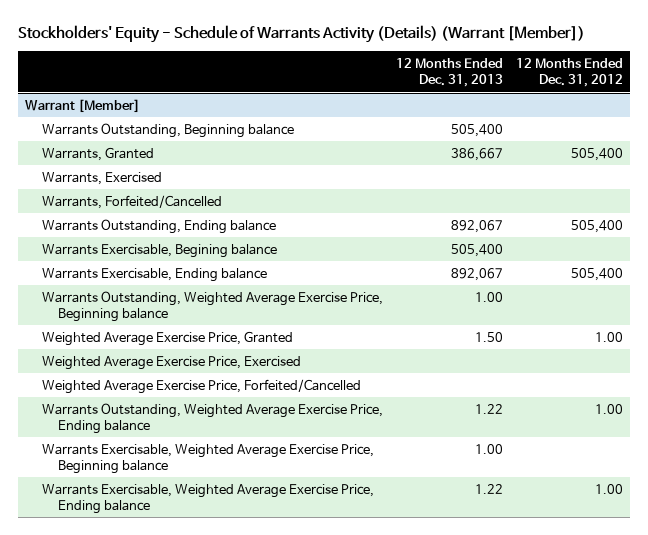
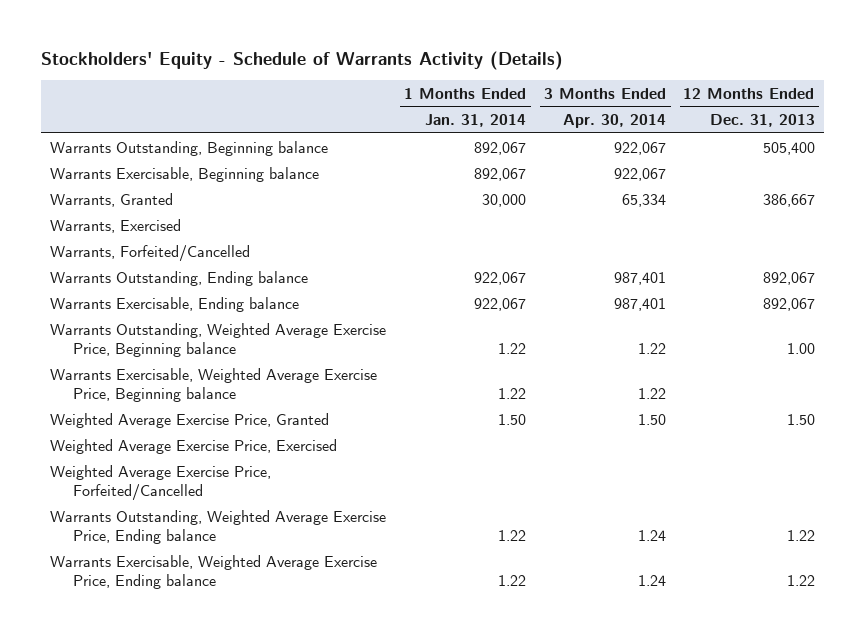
- Stockholders' Equity - Schedule of Warrants Activity (Details) (Warrant [Member])
+ Stockholders' Equity - Schedule of Warrants Activity (Details)
- | 12 Months Ended Dec. 31, 2013 | 12 Months Ended Dec. 31, 2012
+ | 1 Months Ended Jan. 31, 2014 | 3 Months Ended Apr. 30, 2014 | 12 Months Ended Dec. 31, 2013
- Warrant [Member]
+ Warrants Exercisable, Beginning balance | 892,067 | 922,067 |
- Warrants Exercisable, Begining balance | 505,400 |
+ Warrants Exercisable, Weighted Average Exercise Price, Beginning balance | 1.22 | 1.22 |
- Warrants Exercisable, Weighted Average Exercise Price, Beginning balance | 1.00 |

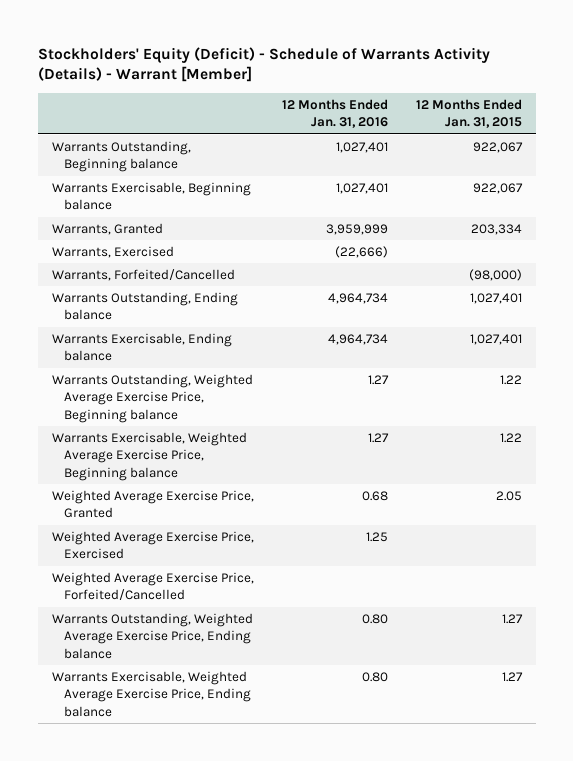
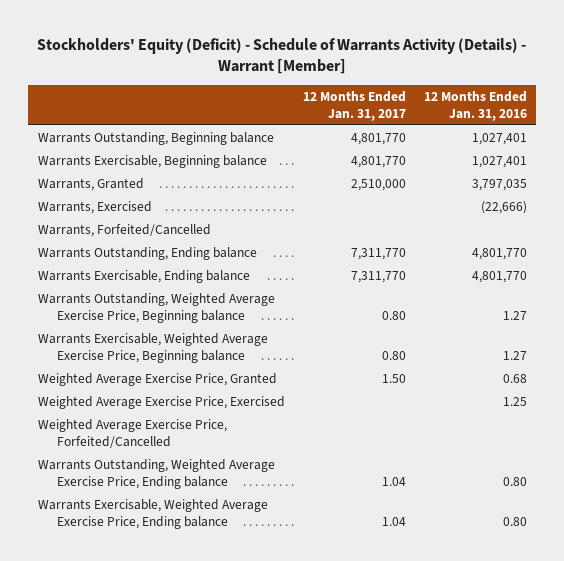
- | 12 Months Ended Jan. 31, 2016 | 12 Months Ended Jan. 31, 2015
+ | 12 Months Ended Jan. 31, 2017 | 12 Months Ended Jan. 31, 2016
- Warrants, Granted | 3,959,999 | 203,334
+ Warrants, Granted | 2,510,000 | 3,797,035
- Warrants Outstanding, Ending balance | 4,964,734 | 1,027,401
- Warrants Exercisable, Ending balance | 4,964,734 | 1,027,401
+ Warrants Outstanding, Ending balance | 7,311,770 | 4,801,770
+ Warrants Exercisable, Ending balance | 7,311,770 | 4,801,770

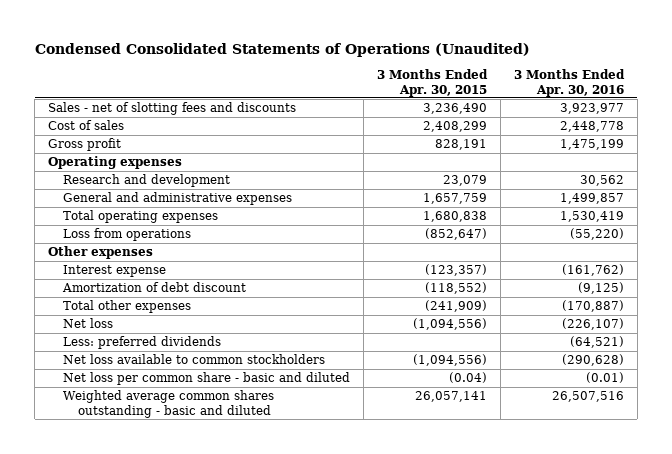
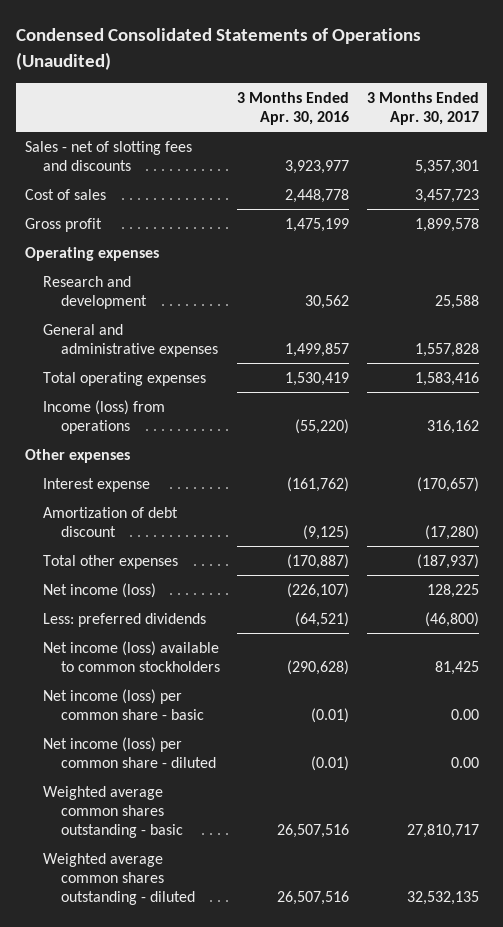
- | 3 Months Ended Apr. 30, 2015 | 3 Months Ended Apr. 30, 2016
+ | 3 Months Ended Apr. 30, 2016 | 3 Months Ended Apr. 30, 2017
- Loss from operations | (852,647) | (55,220)
+ Income (loss) from operations | (55,220) | 316,162
- Net loss | (1,094,556) | (226,107)
+ Net income (loss) | (226,107) | 128,225
- Net loss available to common stockholders | (1,094,556) | (290,628)
- Net loss per common share - basic and diluted | (0.04) | (0.01)
- Weighted average common shares outstanding - basic and diluted | 26,057,141 | 26,507,516
+ Net income (loss) available to common stockholders | (290,628) | 81,425
+ Net income (loss) per common share - basic | (0.01) | 0.00
+ Net income (loss) per common share - diluted | (0.01) | 0.00
+ Weighted average common shares outstanding - basic | 26,507,516 | 27,810,717
+ Weighted average common shares outstanding - diluted | 26,507,516 | 32,532,135

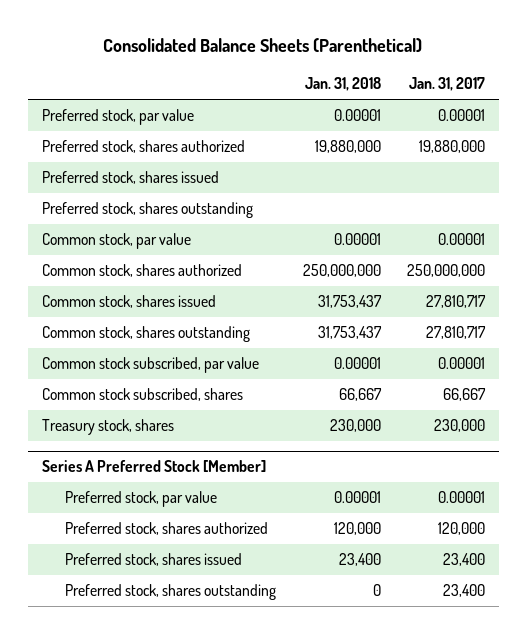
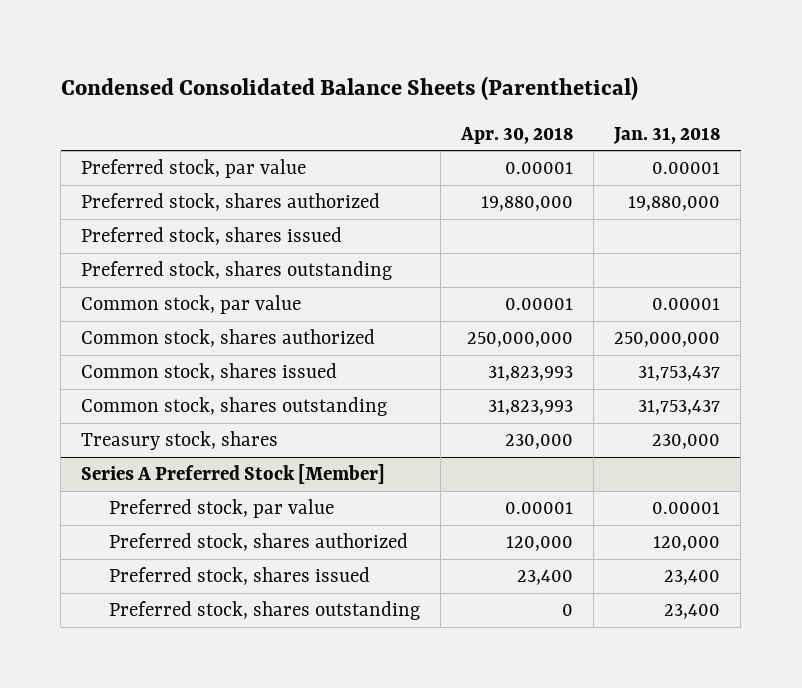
- Consolidated Balance Sheets (Parenthetical)
+ Condensed Consolidated Balance Sheets (Parenthetical)
- | Jan. 31, 2018 | Jan. 31, 2017
+ | Apr. 30, 2018 | Jan. 31, 2018
- Common stock subscribed, par value | 0.00001 | 0.00001
- Common stock subscribed, shares | 66,667 | 66,667
@ Series A Preferred Stock [Member]
- Preferred stock, shares outstanding | 0 | 23,400
+ Preferred stock, shares outstanding | 0 | 23,400

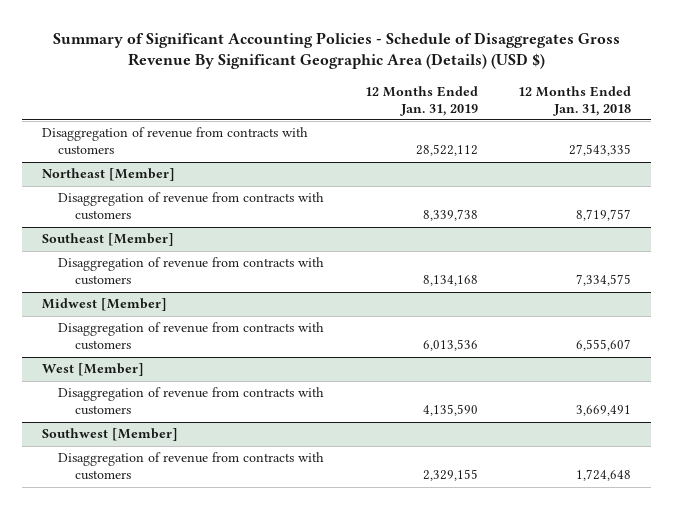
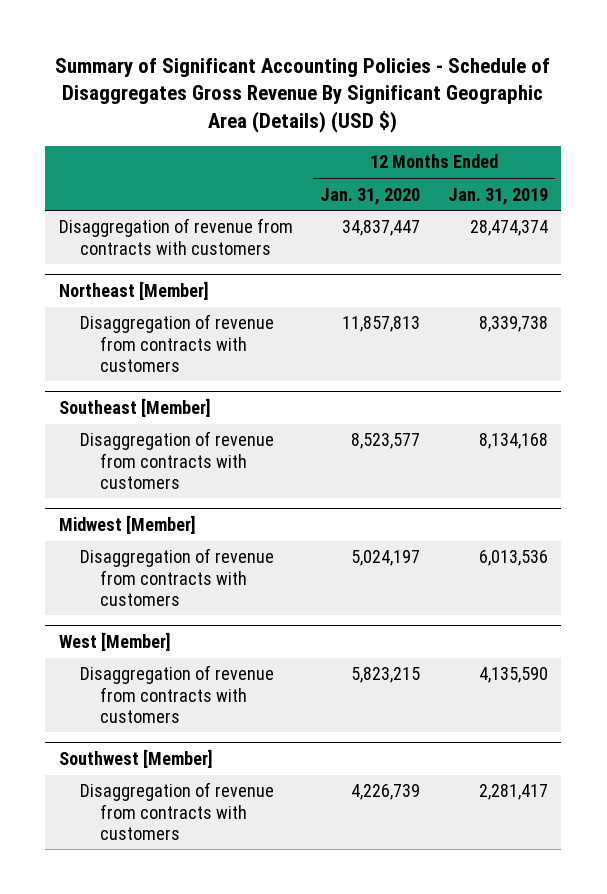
- | 12 Months Ended Jan. 31, 2019 | 12 Months Ended Jan. 31, 2018
+ | 12 Months Ended Jan. 31, 2020 | 12 Months Ended Jan. 31, 2019
- Disaggregation of revenue from contracts with customers | 28,522,112 | 27,543,335
+ Disaggregation of revenue from contracts with customers | 34,837,447 | 28,474,374
@ Southwest [Member]
- Disaggregation of revenue from contracts with customers | 2,329,155 | 1,724,648
+ Disaggregation of revenue from contracts with customers | 4,226,739 | 2,281,417

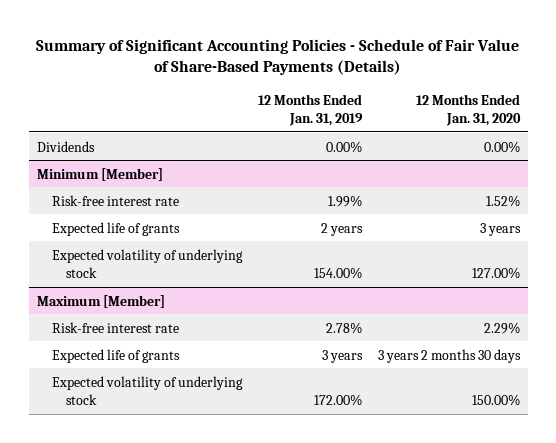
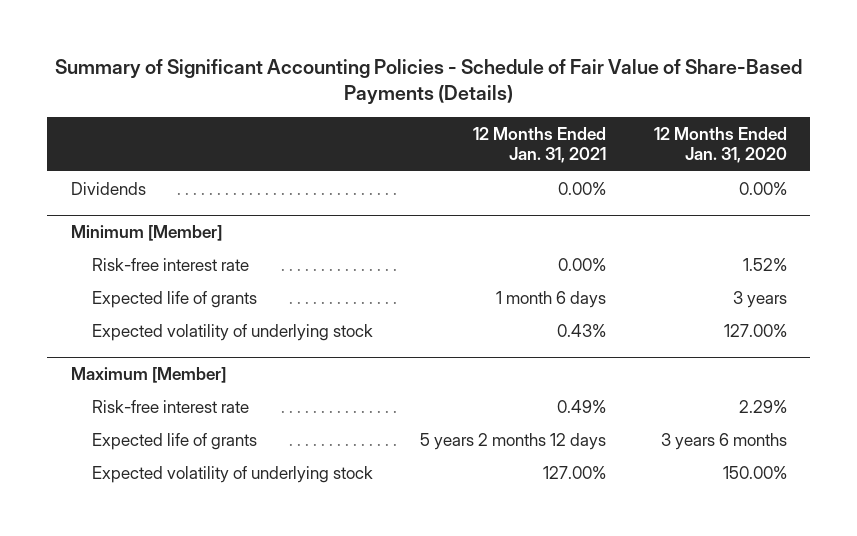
- | 12 Months Ended Jan. 31, 2019 | 12 Months Ended Jan. 31, 2020
+ | 12 Months Ended Jan. 31, 2021 | 12 Months Ended Jan. 31, 2020
@ Maximum [Member]
- Expected life of grants | 3 years | 3 years 2 months 30 days
+ Expected life of grants | 5 years 2 months 12 days | 3 years 6 months

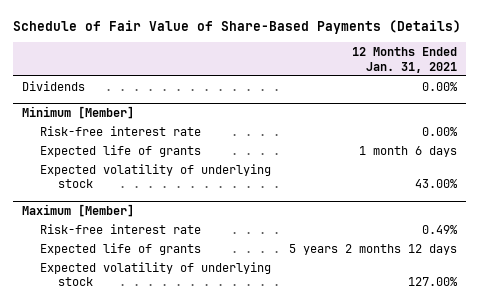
- Summary of Significant Accounting Policies - Schedule of Fair Value of Share-Based Payments (Details)
+ Schedule of Fair Value of Share-Based Payments (Details)
- | 12 Months Ended Jan. 31, 2021 | 12 Months Ended Jan. 31, 2020
+ | 12 Months Ended Jan. 31, 2021
@ Minimum [Member]
- Expected volatility of underlying stock | 0.43% | 127.00%
+ Expected volatility of underlying stock | 43.00%

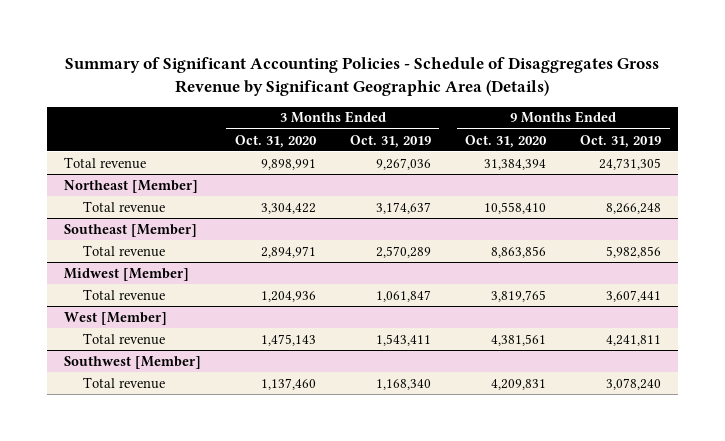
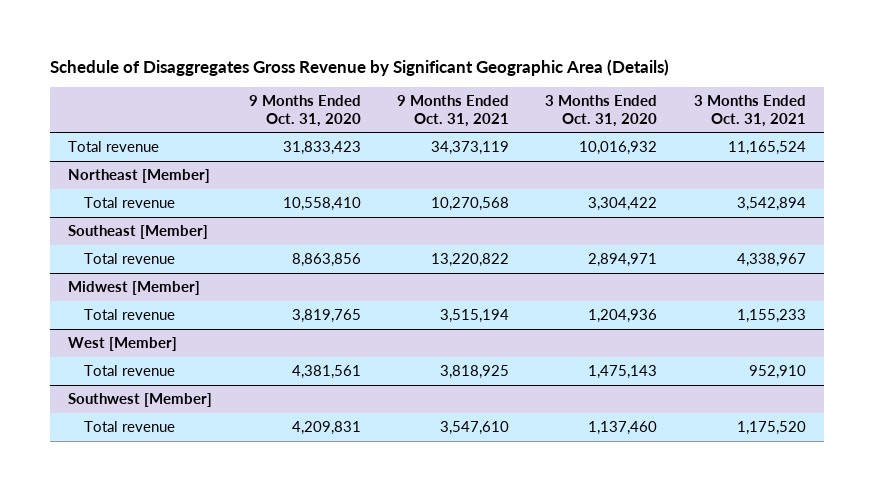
- Summary of Significant Accounting Policies - Schedule of Disaggregates Gross Revenue by Significant Geographic Area (Details)
+ Schedule of Disaggregates Gross Revenue by Significant Geographic Area (Details)
- | 3 Months Ended Oct. 31, 2020 | 3 Months Ended Oct. 31, 2019 | 9 Months Ended Oct. 31, 2020 | 9 Months Ended Oct. 31, 2019
+ | 9 Months Ended Oct. 31, 2020 | 9 Months Ended Oct. 31, 2021 | 3 Months Ended Oct. 31, 2020 | 3 Months Ended Oct. 31, 2021
- Total revenue | 9,898,991 | 9,267,036 | 31,384,394 | 24,731,305
+ Total revenue | 31,833,423 | 34,373,119 | 10,016,932 | 11,165,524

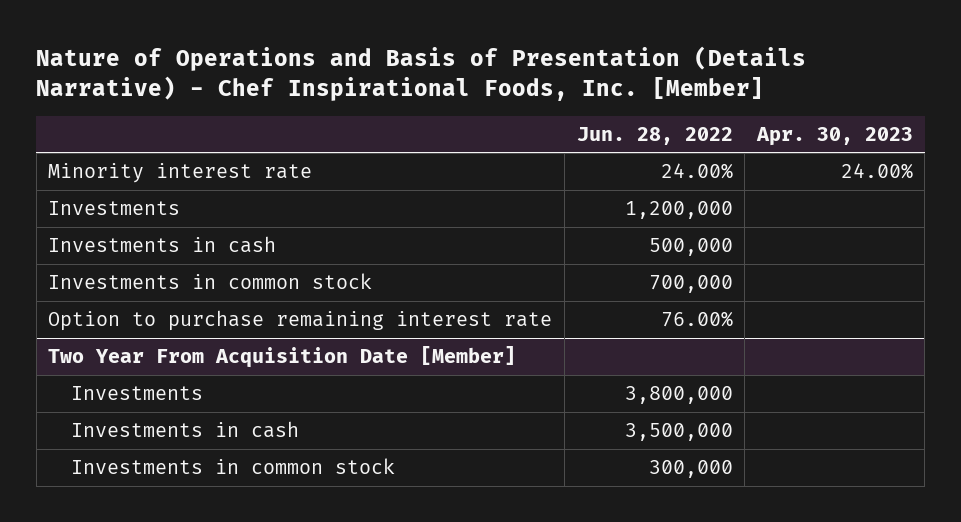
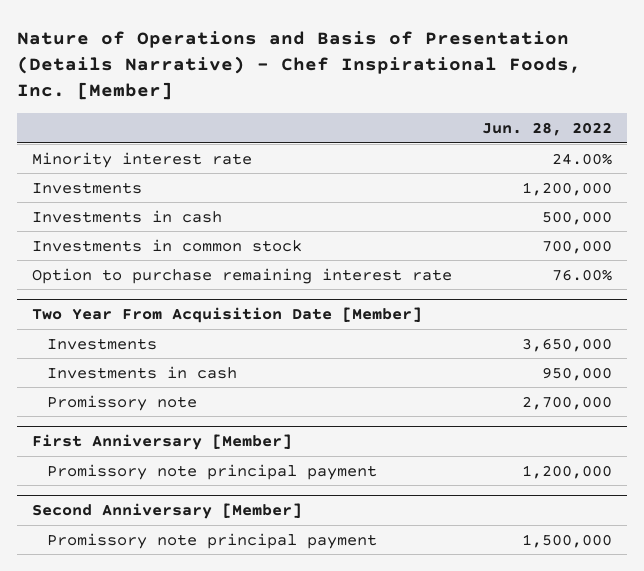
- | Jun. 28, 2022 | Apr. 30, 2023
+ | Jun. 28, 2022
@ Two Year From Acquisition Date [Member]
- Investments | 3,800,000 |
- Investments in cash | 3,500,000 |
- Investments in common stock | 300,000 |
+ Investments | 3,650,000
+ Investments in cash | 950,000
+ Promissory note | 2,700,000
+ First Anniversary [Member]
+ Promissory note principal payment | 1,200,000
+ Second Anniversary [Member]
+ Promissory note principal payment | 1,500,000

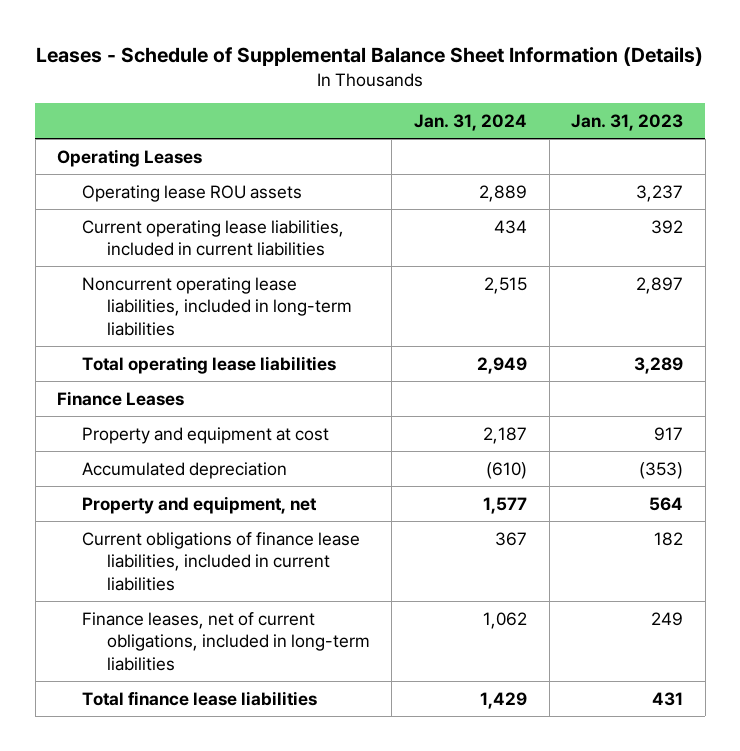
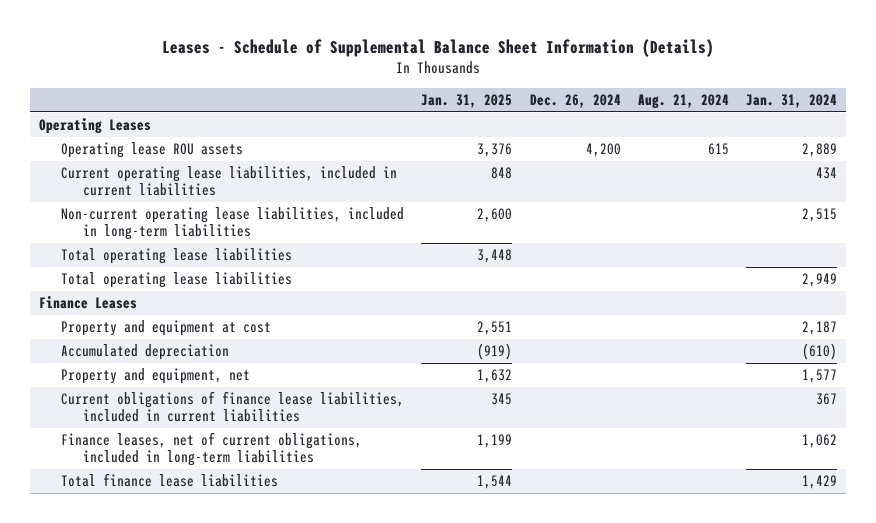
- | Jan. 31, 2024 | Jan. 31, 2023
+ | Jan. 31, 2025 | Dec. 26, 2024 | Aug. 21, 2024 | Jan. 31, 2024
- Noncurrent operating lease liabilities, included in long-term liabilities | 2,515 | 2,897
+ Non-current operating lease liabilities, included in long-term liabilities | 2,600 | | | 2,515
+ Total operating lease liabilities | 3,448 | | |

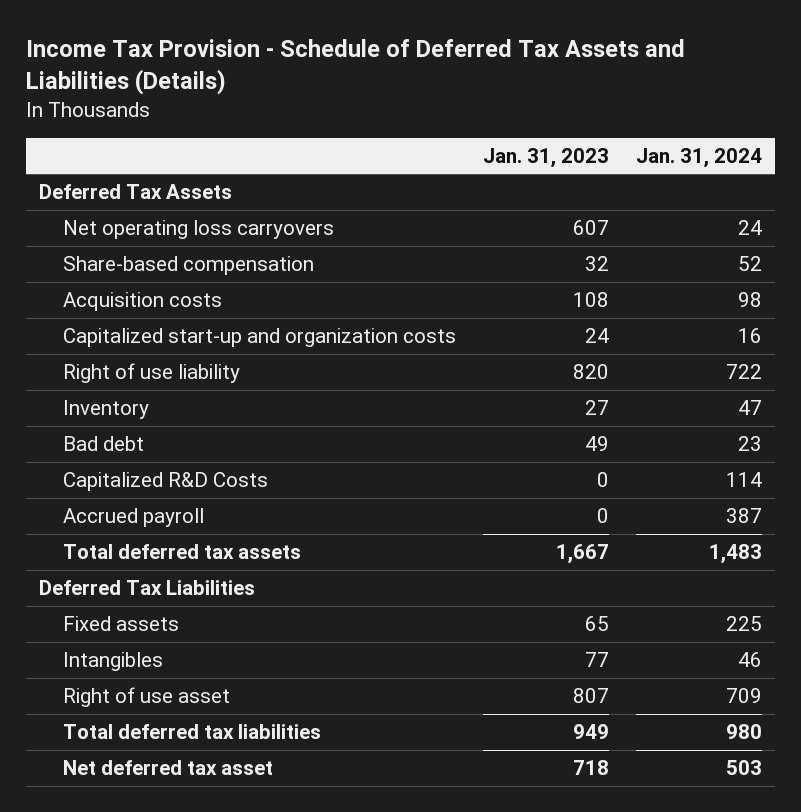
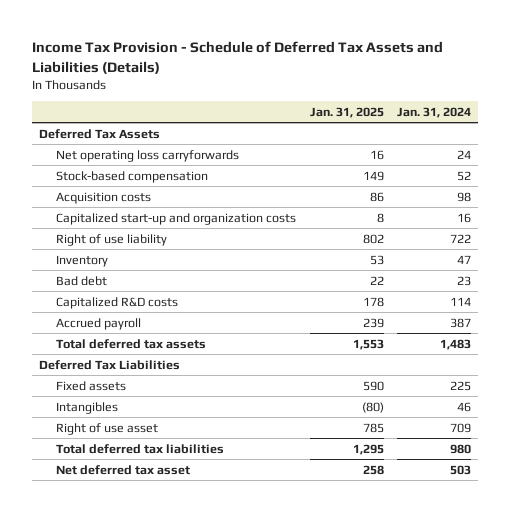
- | Jan. 31, 2023 | Jan. 31, 2024
+ | Jan. 31, 2025 | Jan. 31, 2024
- Net operating loss carryovers | 607 | 24
- Share-based compensation | 32 | 52
+ Net operating loss carryforwards | 16 | 24
+ Stock-based compensation | 149 | 52
- Capitalized R&D Costs | 0 | 114
+ Capitalized R&D costs | 178 | 114

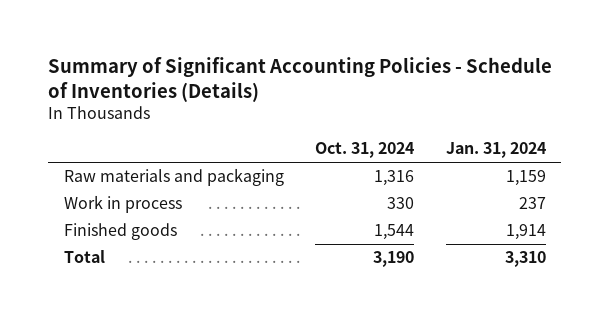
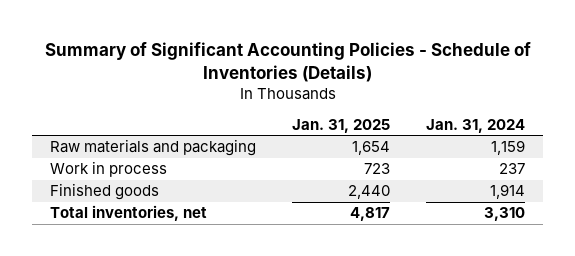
- | Oct. 31, 2024 | Jan. 31, 2024
+ | Jan. 31, 2025 | Jan. 31, 2024
- Total | 3,190 | 3,310
+ Total inventories, net | 4,817 | 3,310

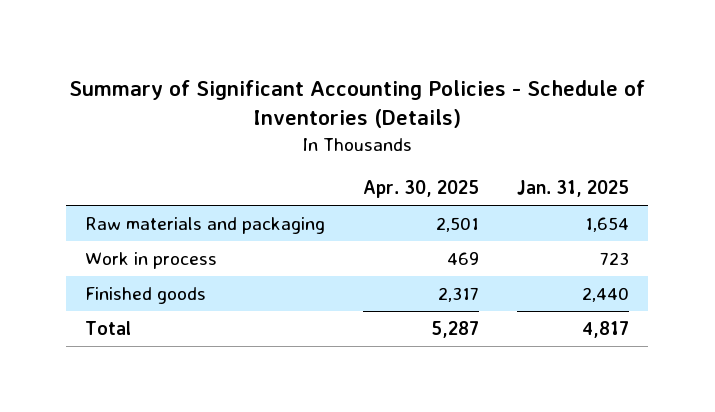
- | Jan. 31, 2025 | Jan. 31, 2024
+ | Apr. 30, 2025 | Jan. 31, 2025
- Total inventories, net | 4,817 | 3,310
+ Total | 5,287 | 4,817

